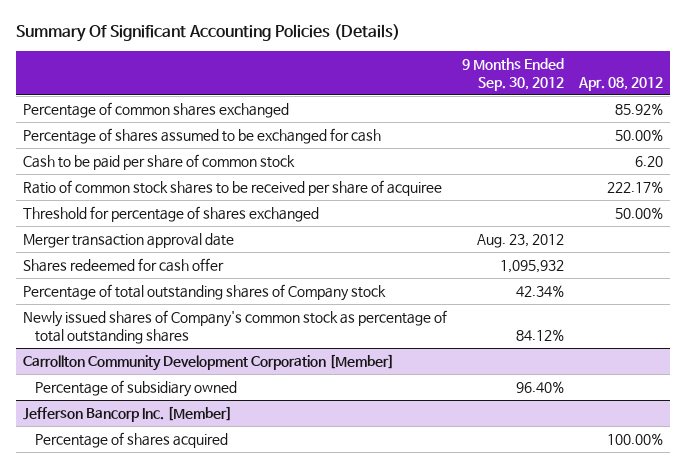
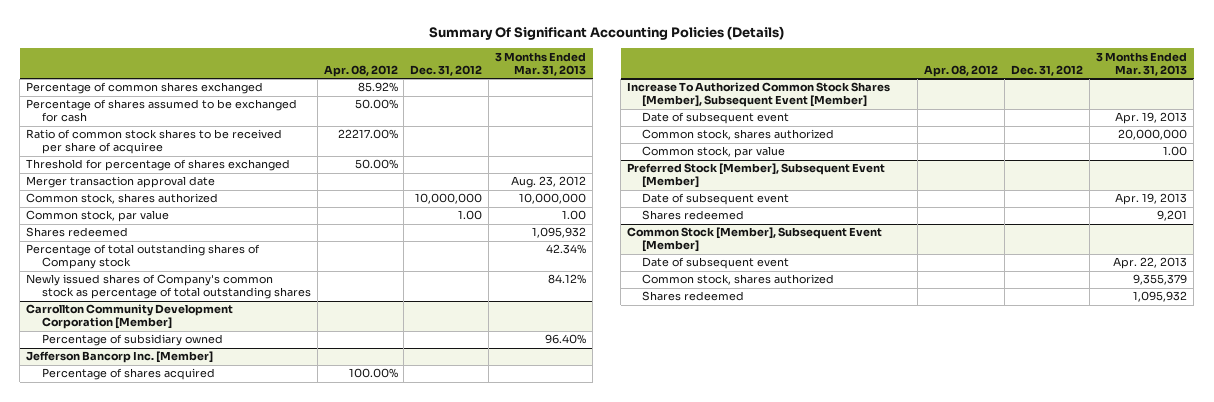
- | 9 Months Ended Sep. 30, 2012 | Apr. 08, 2012
+ | Apr. 08, 2012 | Dec. 31, 2012 | 3 Months Ended Mar. 31, 2013
- Cash to be paid per share of common stock | | 6.20
- Ratio of common stock shares to be received per share of acquiree | | 222.17%
+ Ratio of common stock shares to be received per share of acquiree | 22217.00% | |
- Shares redeemed for cash offer | 1,095,932 |
+ Common stock, shares authorized | | 10,000,000 | 10,000,000
+ Common stock, par value | | 1.00 | 1.00
+ Shares redeemed | | | 1,095,932
+ Increase To Authorized Common Stock Shares [Member], Subsequent Event [Member]
+ Date of subsequent event | | | Apr. 19, 2013
+ Common stock, shares authorized | | | 20,000,000
+ Common stock, par value | | | 1.00
+ Preferred Stock [Member], Subsequent Event [Member]
+ Date of subsequent event | | | Apr. 19, 2013
+ Shares redeemed | | | 9,201
+ Common Stock [Member], Subsequent Event [Member]
+ Date of subsequent event | | | Apr. 22, 2013
+ Common stock, shares authorized | | | 9,355,379
+ Shares redeemed | | | 1,095,932

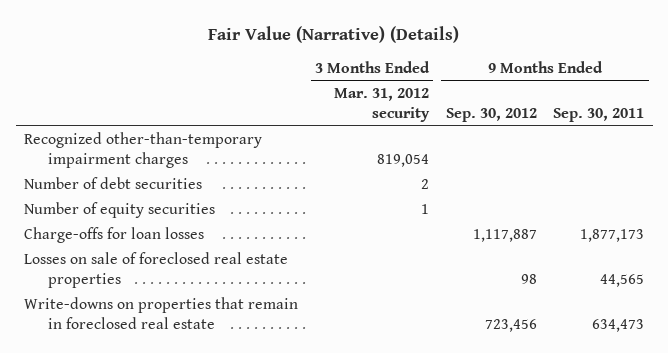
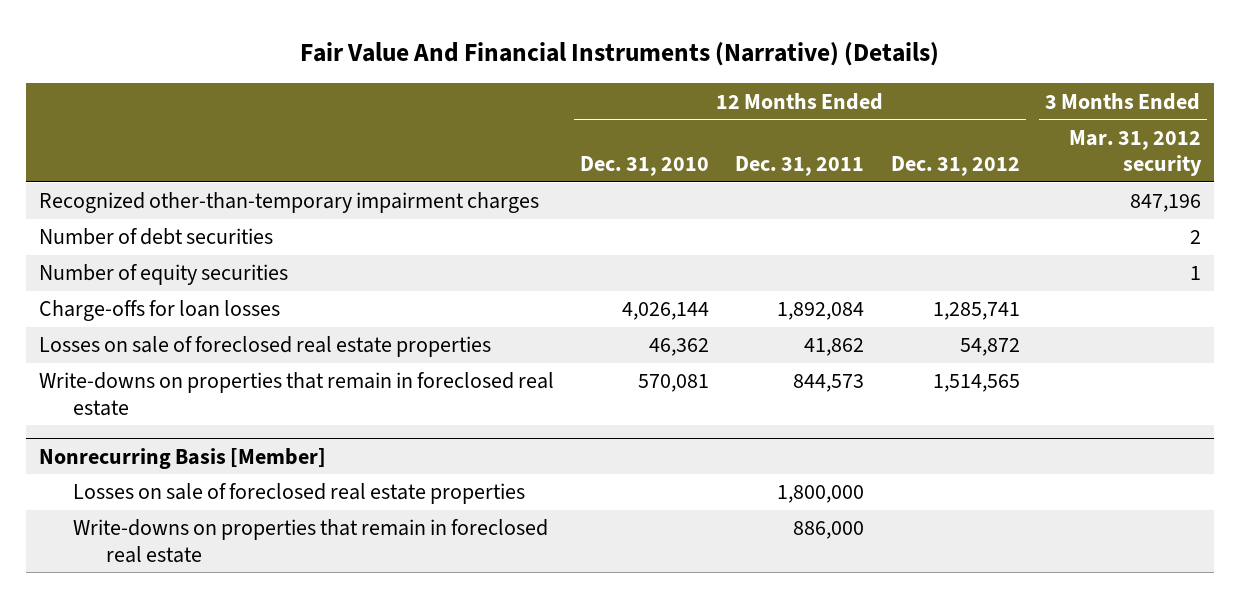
- Fair Value (Narrative) (Details)
+ Fair Value And Financial Instruments (Narrative) (Details)
- | 3 Months Ended Mar. 31, 2012 security | 9 Months Ended Sep. 30, 2012 | 9 Months Ended Sep. 30, 2011
+ | 12 Months Ended Dec. 31, 2010 | 12 Months Ended Dec. 31, 2011 | 12 Months Ended Dec. 31, 2012 | 3 Months Ended Mar. 31, 2012 security
- Recognized other-than-temporary impairment charges | 819,054 | |
+ Recognized other-than-temporary impairment charges | | | | 847,196
+ Nonrecurring Basis [Member]
+ Losses on sale of foreclosed real estate properties | | 1,800,000 | |
+ Write-downs on properties that remain in foreclosed real estate | | 886,000 | |

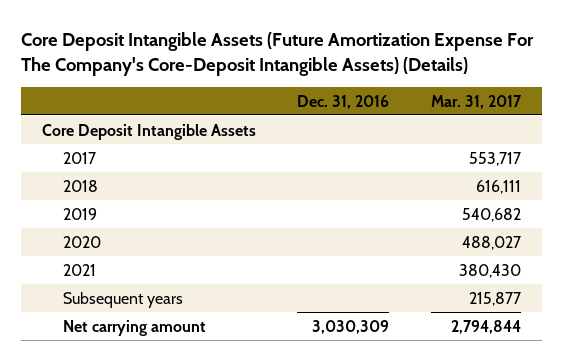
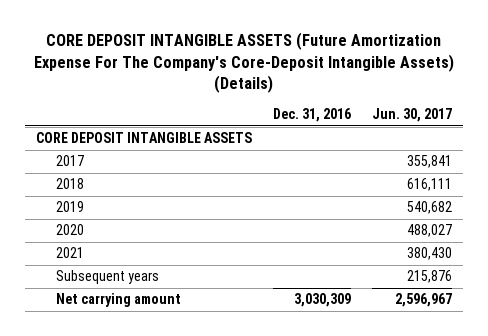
- Core Deposit Intangible Assets (Future Amortization Expense For The Company's Core-Deposit Intangible Assets) (Details)
+ CORE DEPOSIT INTANGIBLE ASSETS (Future Amortization Expense For The Company's Core-Deposit Intangible Assets) (Details)
- | Dec. 31, 2016 | Mar. 31, 2017
+ | Dec. 31, 2016 | Jun. 30, 2017
- Core Deposit Intangible Assets
+ CORE DEPOSIT INTANGIBLE ASSETS

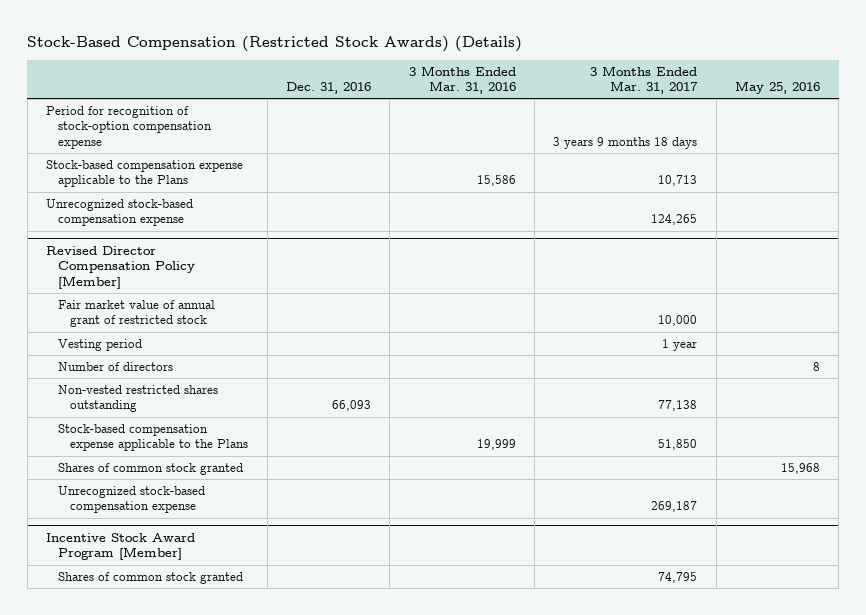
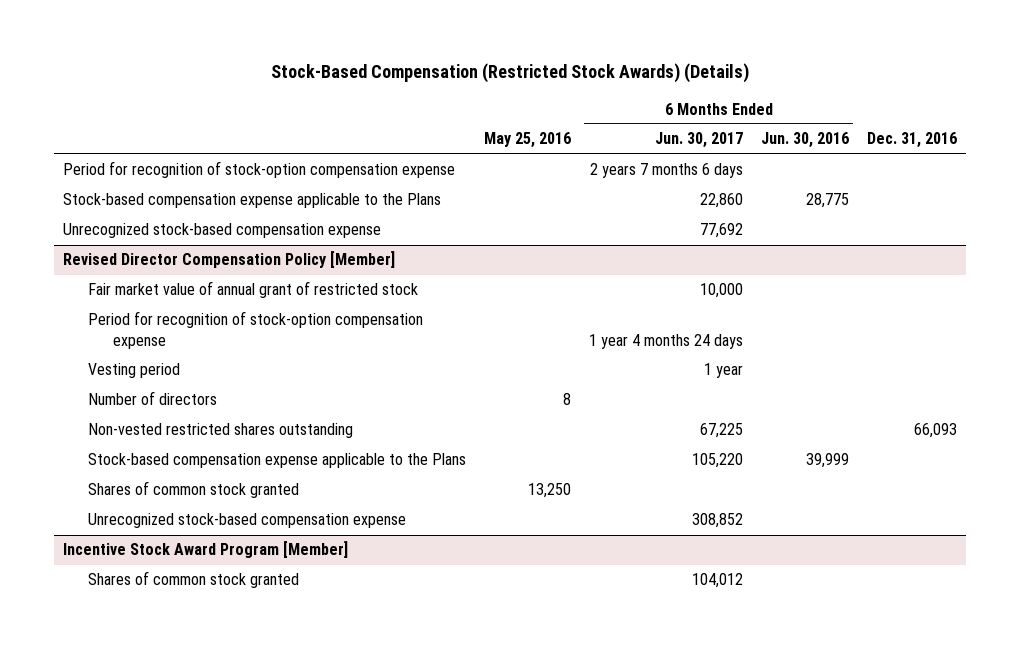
- | Dec. 31, 2016 | 3 Months Ended Mar. 31, 2016 | 3 Months Ended Mar. 31, 2017 | May 25, 2016
+ | May 25, 2016 | 6 Months Ended Jun. 30, 2017 | 6 Months Ended Jun. 30, 2016 | Dec. 31, 2016
@ Revised Director Compensation Policy [Member]
+ Period for recognition of stock-option compensation expense | | 1 year 4 months 24 days | |
- Shares of common stock granted | | | | 15,968
+ Shares of common stock granted | 13,250 | | |

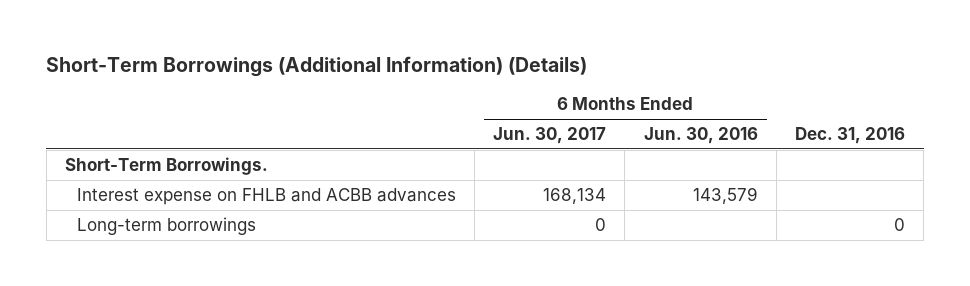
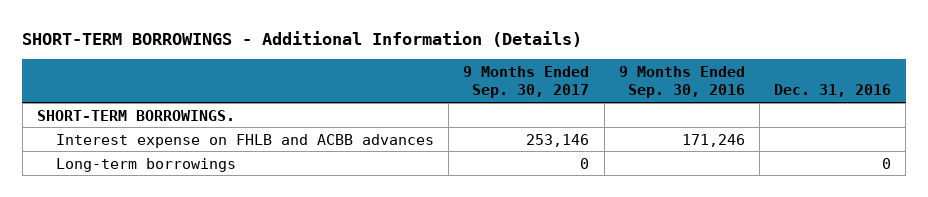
- Short-Term Borrowings (Additional Information) (Details)
+ SHORT-TERM BORROWINGS - Additional Information (Details)
- | 6 Months Ended Jun. 30, 2017 | 6 Months Ended Jun. 30, 2016 | Dec. 31, 2016
+ | 9 Months Ended Sep. 30, 2017 | 9 Months Ended Sep. 30, 2016 | Dec. 31, 2016
- Short-Term Borrowings.
+ SHORT-TERM BORROWINGS.

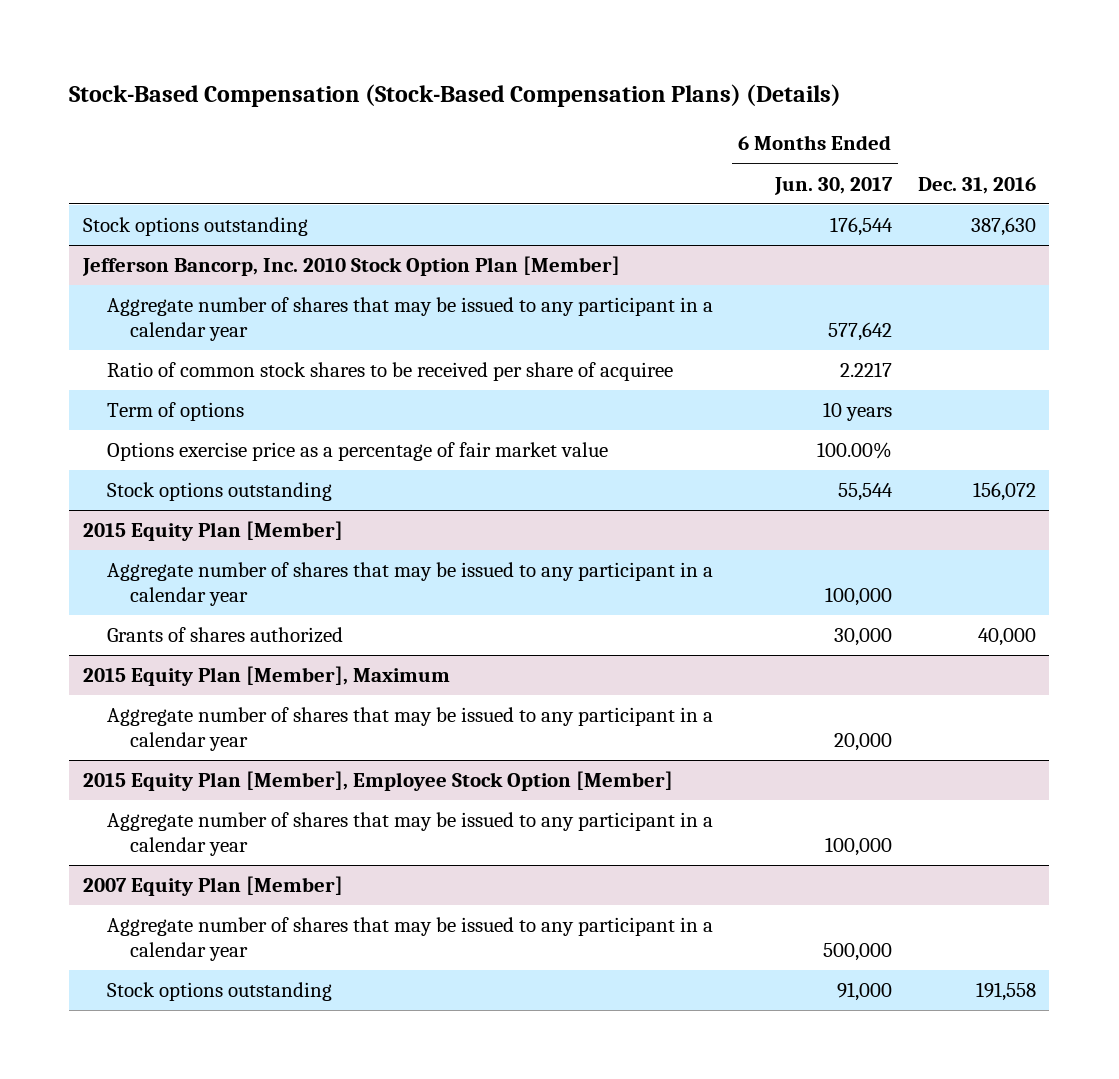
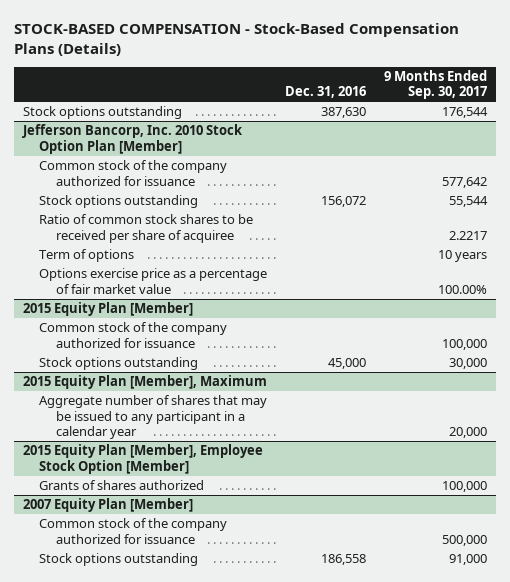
- Stock-Based Compensation (Stock-Based Compensation Plans) (Details)
+ STOCK-BASED COMPENSATION - Stock-Based Compensation Plans (Details)
- | 6 Months Ended Jun. 30, 2017 | Dec. 31, 2016
+ | Dec. 31, 2016 | 9 Months Ended Sep. 30, 2017
@ Jefferson Bancorp, Inc. 2010 Stock Option Plan [Member]
- Aggregate number of shares that may be issued to any participant in a calendar year | 577,642 |
+ Common stock of the company authorized for issuance | | 577,642
moved up: Stock options outstanding | 156,072 | 55,544
@ 2015 Equity Plan [Member]
- Aggregate number of shares that may be issued to any participant in a calendar year | 100,000 |
- Grants of shares authorized | 30,000 | 40,000
+ Common stock of the company authorized for issuance | | 100,000
+ Stock options outstanding | 45,000 | 30,000
@ 2015 Equity Plan [Member], Employee Stock Option [Member]
- Aggregate number of shares that may be issued to any participant in a calendar year | 100,000 |
+ Grants of shares authorized | | 100,000
@ 2007 Equity Plan [Member]
- Aggregate number of shares that may be issued to any participant in a calendar year | 500,000 |
- Stock options outstanding | 91,000 | 191,558
+ Common stock of the company authorized for issuance | | 500,000
+ Stock options outstanding | 186,558 | 91,000

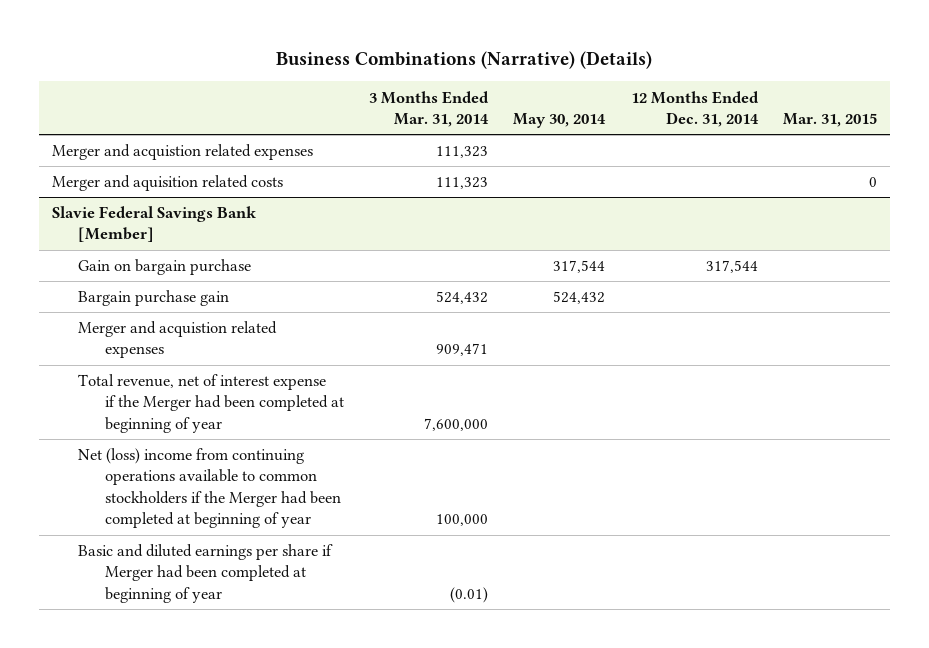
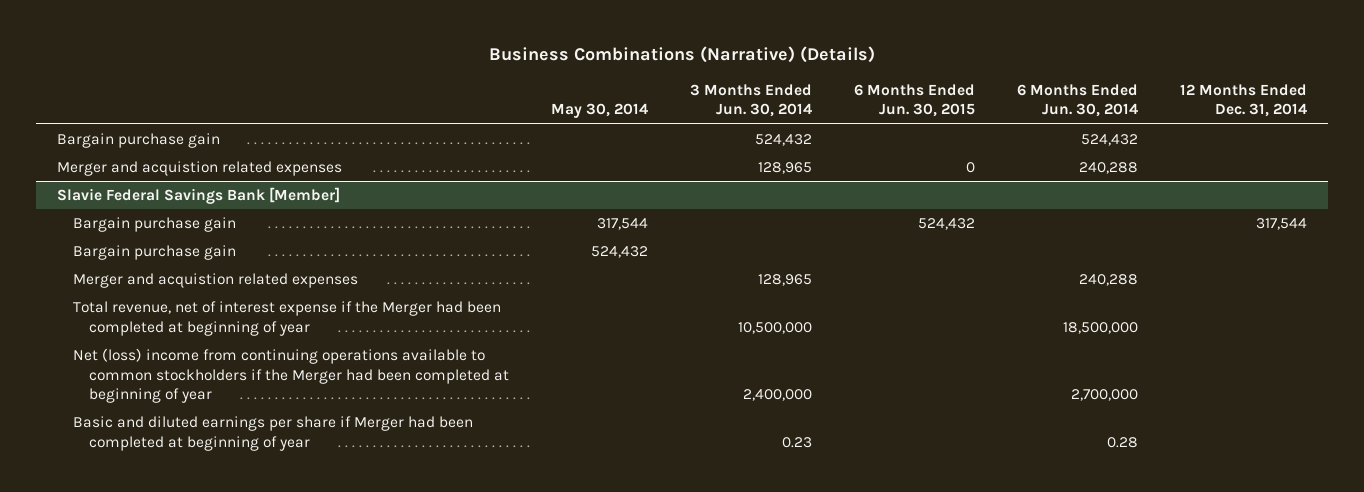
- | 3 Months Ended Mar. 31, 2014 | May 30, 2014 | 12 Months Ended Dec. 31, 2014 | Mar. 31, 2015
+ | May 30, 2014 | 3 Months Ended Jun. 30, 2014 | 6 Months Ended Jun. 30, 2015 | 6 Months Ended Jun. 30, 2014 | 12 Months Ended Dec. 31, 2014
+ Bargain purchase gain | | 524,432 | | 524,432 |
- Merger and aquisition related costs | 111,323 | | | 0
@ Slavie Federal Savings Bank [Member]
- Gain on bargain purchase | | 317,544 | 317,544 |
+ Bargain purchase gain | 317,544 | | 524,432 | | 317,544

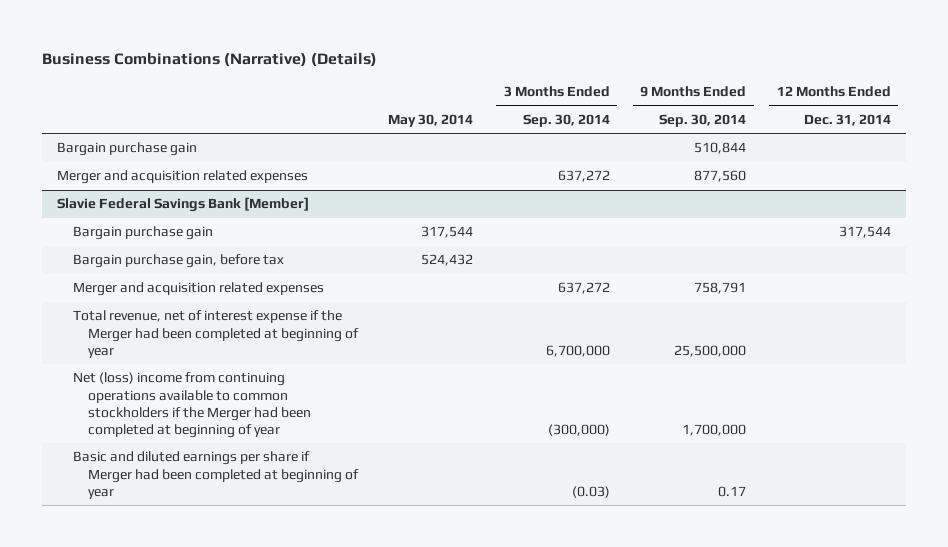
- | May 30, 2014 | 3 Months Ended Jun. 30, 2014 | 6 Months Ended Jun. 30, 2015 | 6 Months Ended Jun. 30, 2014 | 12 Months Ended Dec. 31, 2014
+ | May 30, 2014 | 3 Months Ended Sep. 30, 2014 | 9 Months Ended Sep. 30, 2014 | 12 Months Ended Dec. 31, 2014
- Merger and acquistion related expenses | | 128,965 | 0 | 240,288 |
+ Merger and acquisition related expenses | | 637,272 | 877,560 |
@ Slavie Federal Savings Bank [Member]
- Bargain purchase gain | 524,432 | | | |
- Merger and acquistion related expenses | | 128,965 | | 240,288 |
+ Bargain purchase gain, before tax | 524,432 | | |
+ Merger and acquisition related expenses | | 637,272 | 758,791 |

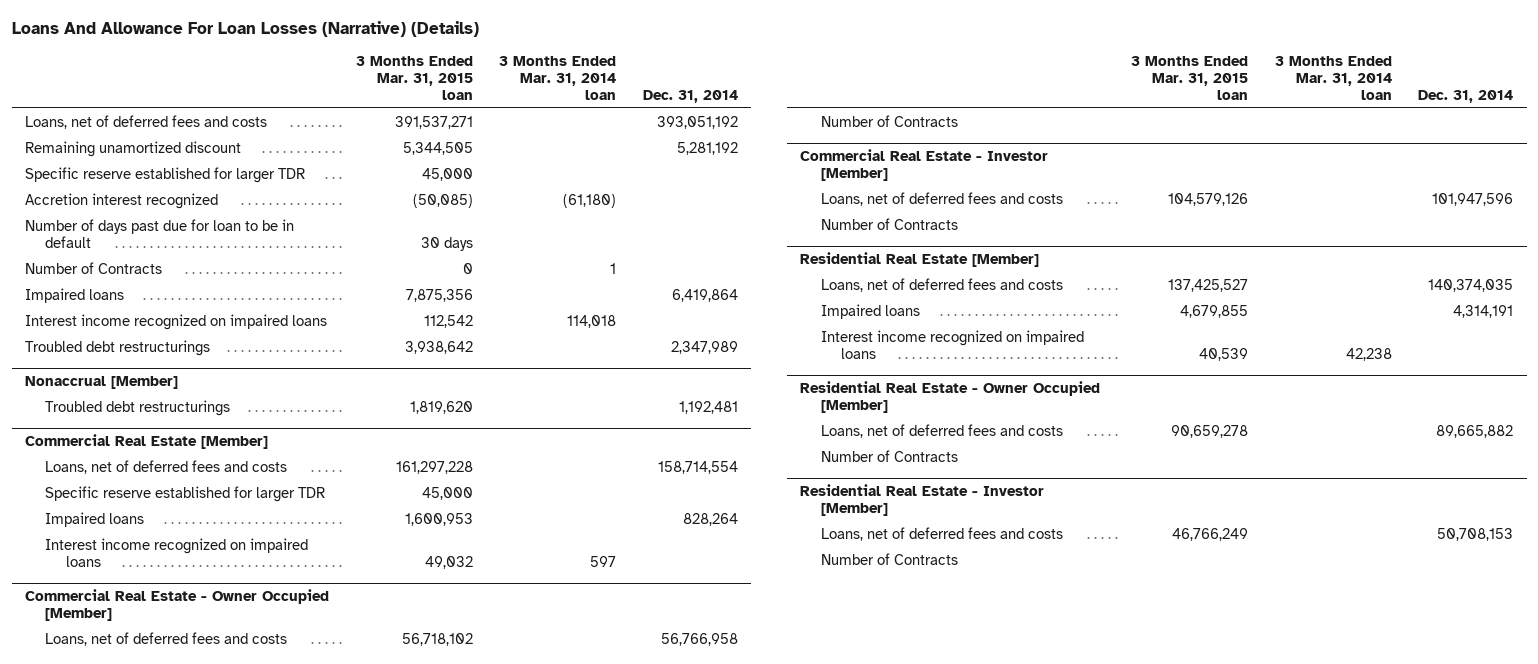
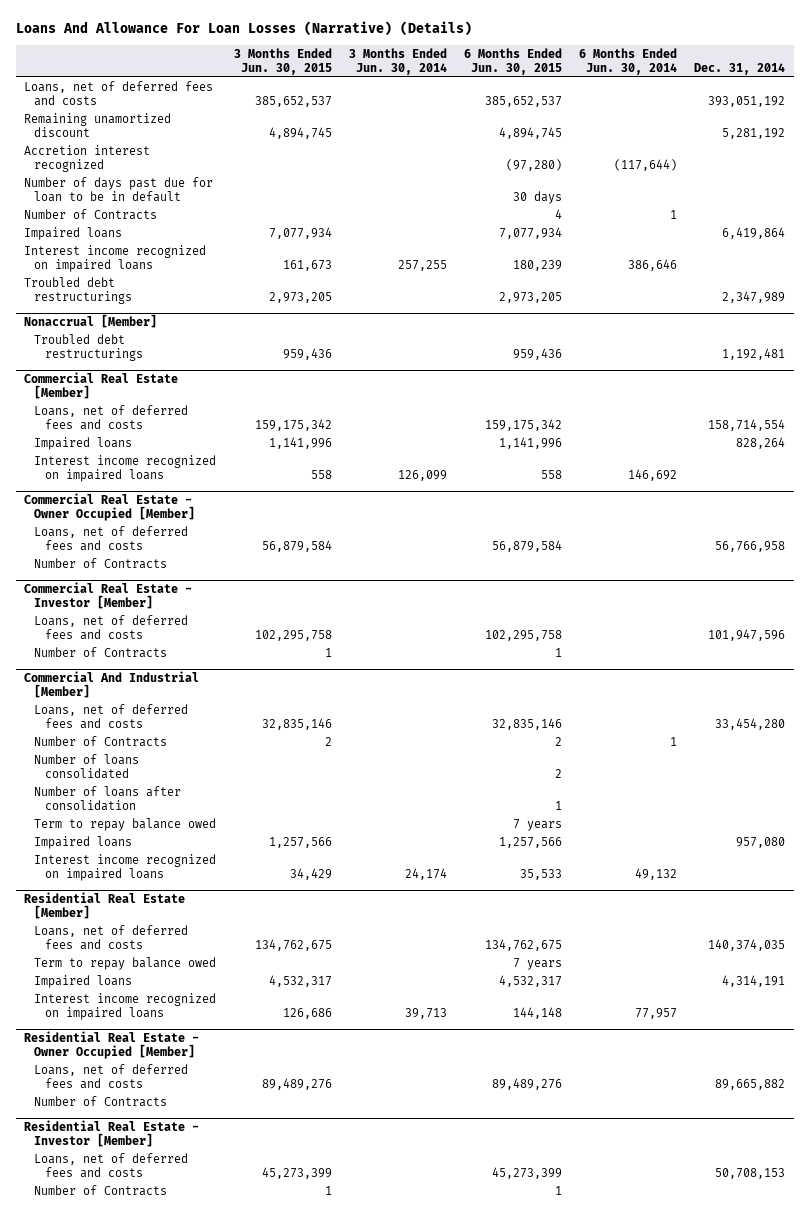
- | 3 Months Ended Mar. 31, 2015 loan | 3 Months Ended Mar. 31, 2014 loan | Dec. 31, 2014
+ | 3 Months Ended Jun. 30, 2015 | 3 Months Ended Jun. 30, 2014 | 6 Months Ended Jun. 30, 2015 | 6 Months Ended Jun. 30, 2014 | Dec. 31, 2014
- Specific reserve established for larger TDR | 45,000 | |
@ Commercial Real Estate [Member]
- Specific reserve established for larger TDR | 45,000 | |
+ Commercial And Industrial [Member]
+ Loans, net of deferred fees and costs | 32,835,146 | | 32,835,146 | | 33,454,280
+ Number of Contracts | 2 | | 2 | 1 |
+ Number of loans consolidated | | | 2 | |
+ Number of loans after consolidation | | | 1 | |
+ Term to repay balance owed | | | 7 years | |
+ Impaired loans | 1,257,566 | | 1,257,566 | | 957,080
+ Interest income recognized on impaired loans | 34,429 | 24,174 | 35,533 | 49,132 |
@ Residential Real Estate [Member]
+ Term to repay balance owed | | | 7 years | |

